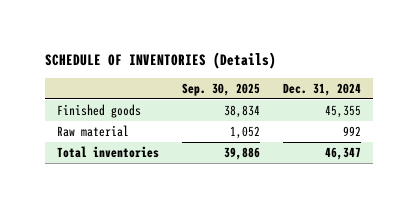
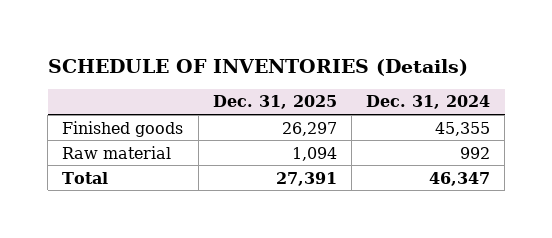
- | Sep. 30, 2025 | Dec. 31, 2024
+ | Dec. 31, 2025 | Dec. 31, 2024
- Total inventories | 39,886 | 46,347
+ Total | 27,391 | 46,347

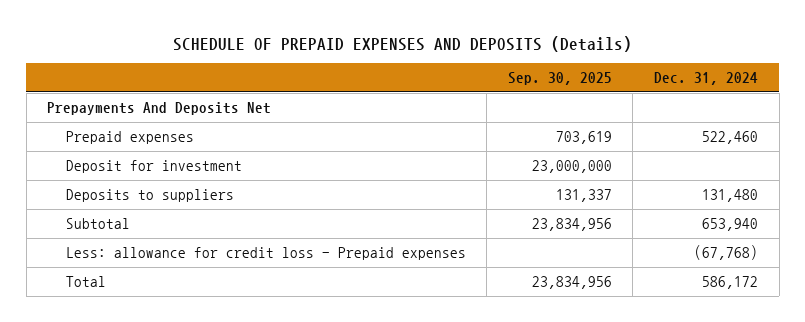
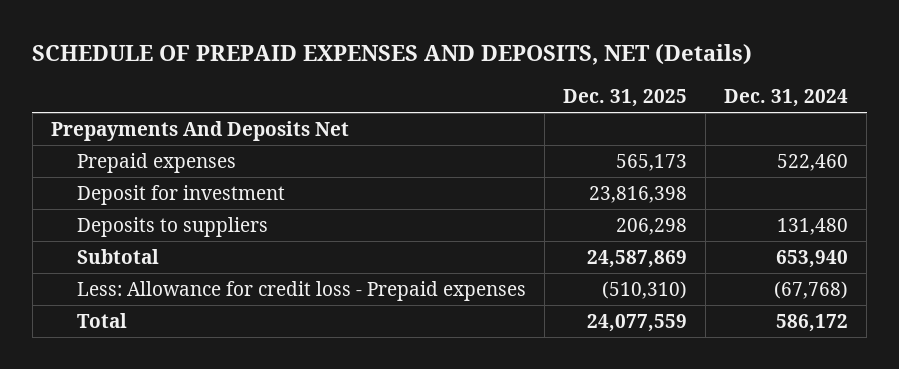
- SCHEDULE OF PREPAID EXPENSES AND DEPOSITS (Details)
+ SCHEDULE OF PREPAID EXPENSES AND DEPOSITS, NET (Details)
- | Sep. 30, 2025 | Dec. 31, 2024
+ | Dec. 31, 2025 | Dec. 31, 2024
- Less: allowance for credit loss - Prepaid expenses | | (67,768)
+ Less: Allowance for credit loss - Prepaid expenses | (510,310) | (67,768)

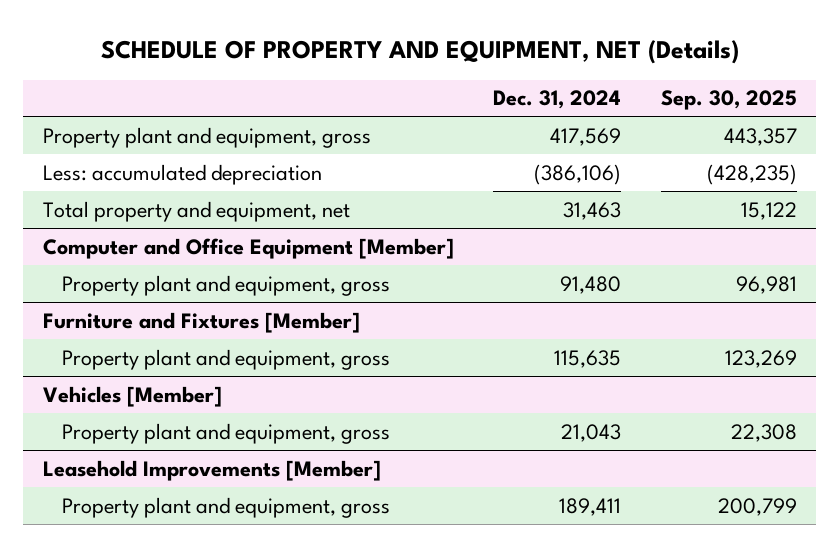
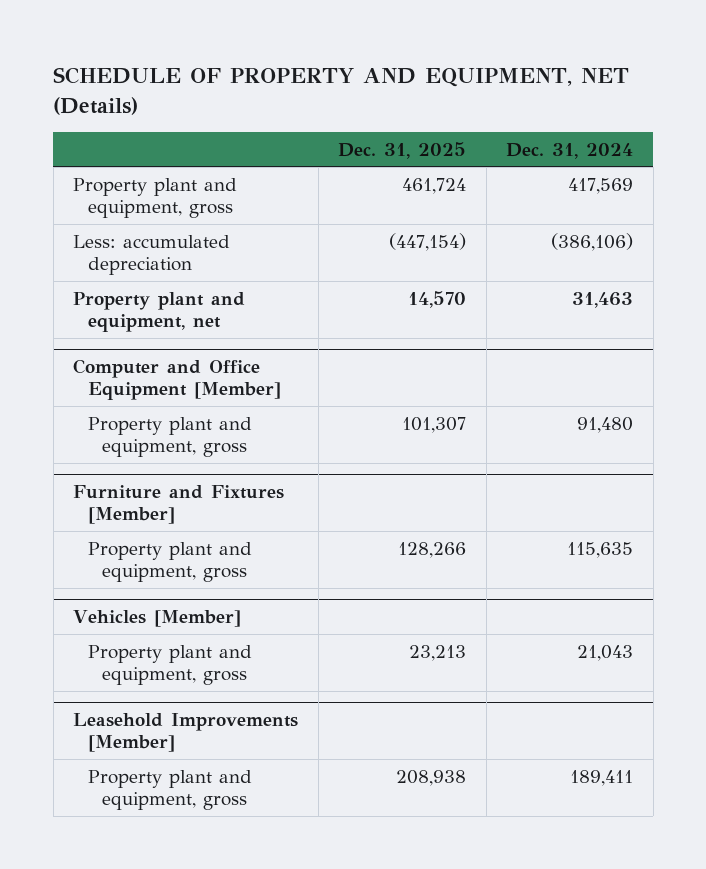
- | Dec. 31, 2024 | Sep. 30, 2025
+ | Dec. 31, 2025 | Dec. 31, 2024
- Total property and equipment, net | 31,463 | 15,122
+ Property plant and equipment, net | 14,570 | 31,463

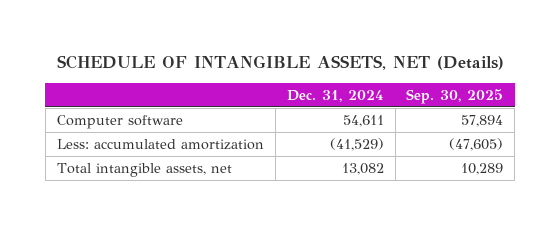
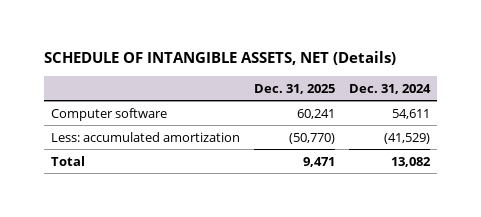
- | Dec. 31, 2024 | Sep. 30, 2025
+ | Dec. 31, 2025 | Dec. 31, 2024
- Total intangible assets, net | 13,082 | 10,289
+ Total | 9,471 | 13,082

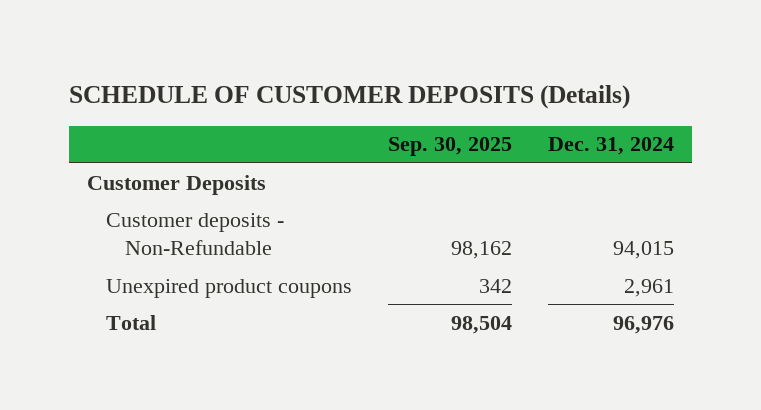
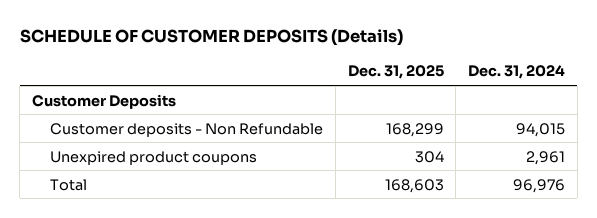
- | Sep. 30, 2025 | Dec. 31, 2024
+ | Dec. 31, 2025 | Dec. 31, 2024
- Customer deposits - Non-Refundable | 98,162 | 94,015
+ Customer deposits - Non Refundable | 168,299 | 94,015

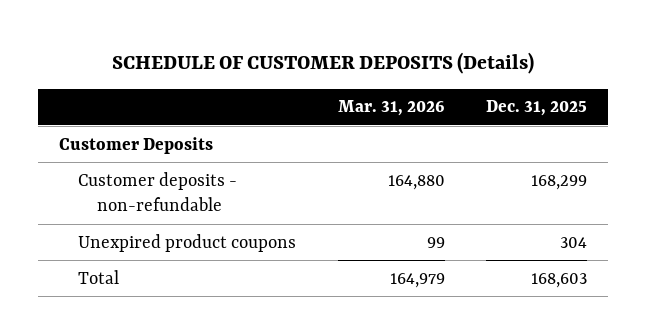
- | Dec. 31, 2025 | Dec. 31, 2024
+ | Mar. 31, 2026 | Dec. 31, 2025
- Customer deposits - Non Refundable | 168,299 | 94,015
+ Customer deposits - non-refundable | 164,880 | 168,299

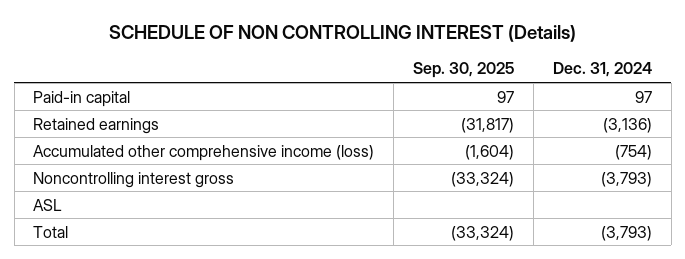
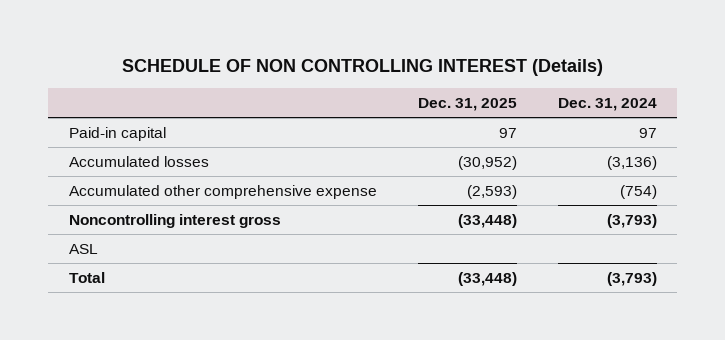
- | Sep. 30, 2025 | Dec. 31, 2024
+ | Dec. 31, 2025 | Dec. 31, 2024
- Retained earnings | (31,817) | (3,136)
- Accumulated other comprehensive income (loss) | (1,604) | (754)
+ Accumulated losses | (30,952) | (3,136)
+ Accumulated other comprehensive expense | (2,593) | (754)

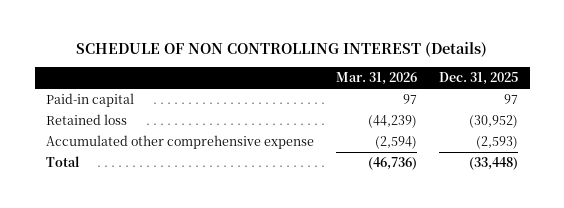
- | Dec. 31, 2025 | Dec. 31, 2024
+ | Mar. 31, 2026 | Dec. 31, 2025
- Accumulated losses | (30,952) | (3,136)
+ Retained loss | (44,239) | (30,952)
- Noncontrolling interest gross | (33,448) | (3,793)
- ASL

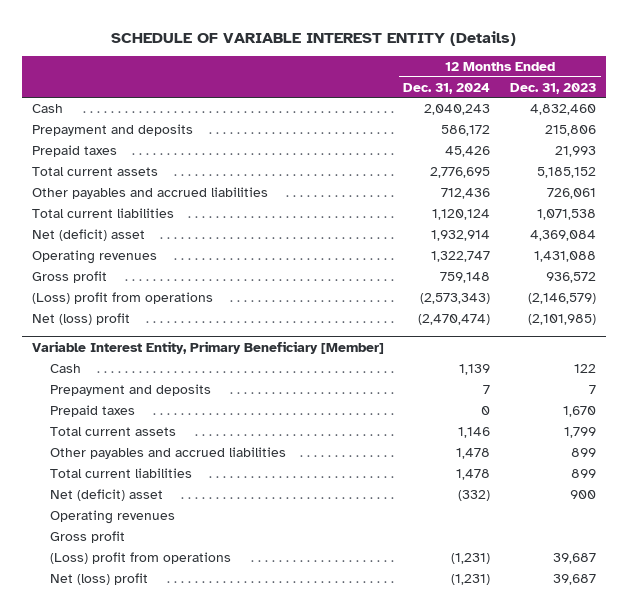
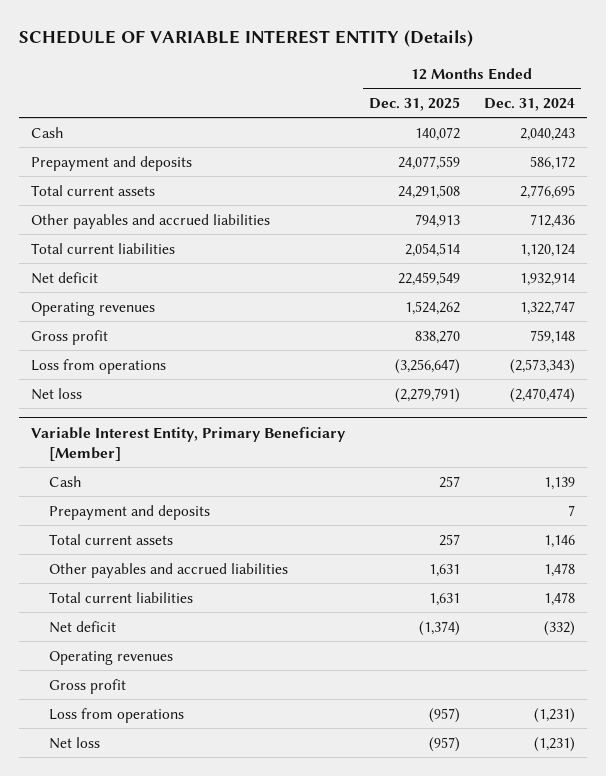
- | 12 Months Ended Dec. 31, 2024 | 12 Months Ended Dec. 31, 2023
+ | 12 Months Ended Dec. 31, 2025 | 12 Months Ended Dec. 31, 2024
- Prepaid taxes | 45,426 | 21,993
- Net (deficit) asset | 1,932,914 | 4,369,084
+ Net deficit | 22,459,549 | 1,932,914
- (Loss) profit from operations | (2,573,343) | (2,146,579)
- Net (loss) profit | (2,470,474) | (2,101,985)
+ Loss from operations | (3,256,647) | (2,573,343)
+ Net loss | (2,279,791) | (2,470,474)
@ Variable Interest Entity, Primary Beneficiary [Member]
- Prepaid taxes | 0 | 1,670
- Net (deficit) asset | (332) | 900
+ Net deficit | (1,374) | (332)
- (Loss) profit from operations | (1,231) | 39,687
- Net (loss) profit | (1,231) | 39,687
+ Loss from operations | (957) | (1,231)
+ Net loss | (957) | (1,231)

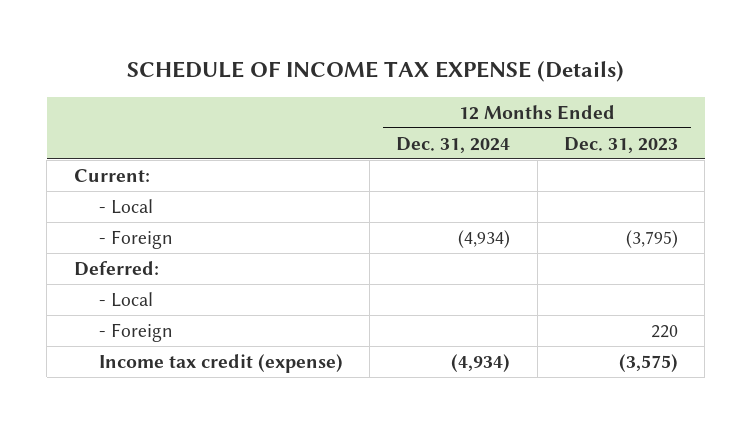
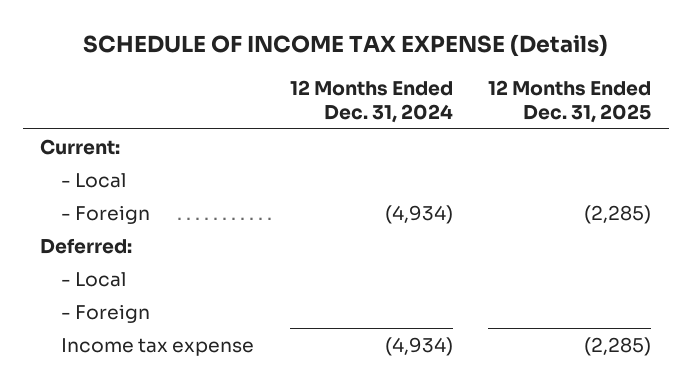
- | 12 Months Ended Dec. 31, 2024 | 12 Months Ended Dec. 31, 2023
+ | 12 Months Ended Dec. 31, 2024 | 12 Months Ended Dec. 31, 2025
- Income tax credit (expense) | (4,934) | (3,575)
+ Income tax expense | (4,934) | (2,285)

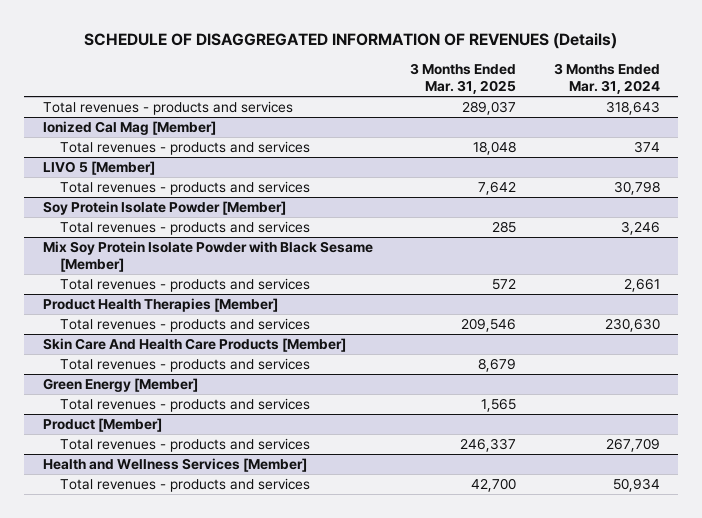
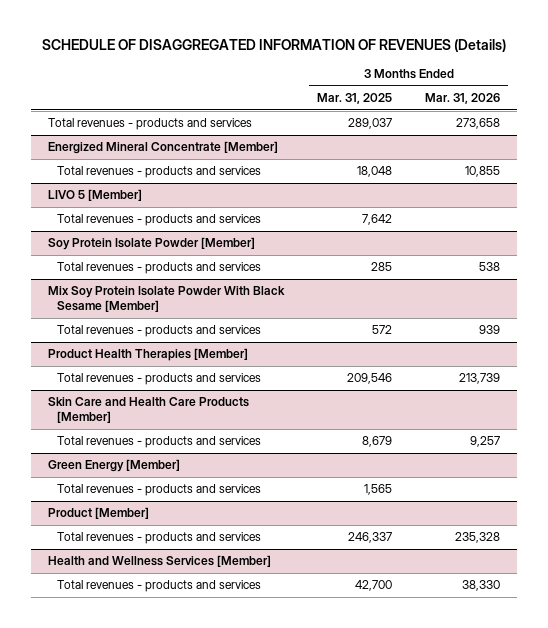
- | 3 Months Ended Mar. 31, 2025 | 3 Months Ended Mar. 31, 2024
+ | 3 Months Ended Mar. 31, 2025 | 3 Months Ended Mar. 31, 2026
- Ionized Cal Mag [Member]
+ Energized Mineral Concentrate [Member]
- Mix Soy Protein Isolate Powder with Black Sesame [Member]
+ Mix Soy Protein Isolate Powder With Black Sesame [Member]
- Skin Care And Health Care Products [Member]
+ Skin Care and Health Care Products [Member]

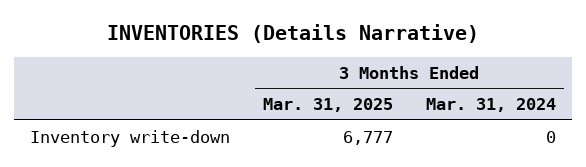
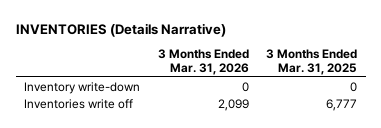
- | 3 Months Ended Mar. 31, 2025 | 3 Months Ended Mar. 31, 2024
+ | 3 Months Ended Mar. 31, 2026 | 3 Months Ended Mar. 31, 2025
- Inventory write-down | 6,777 | 0
+ Inventory write-down | 0 | 0
+ Inventories write off | 2,099 | 6,777

